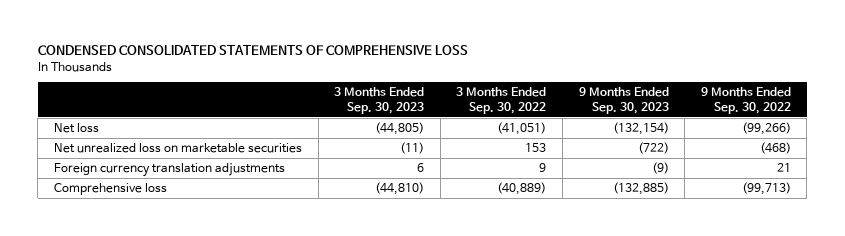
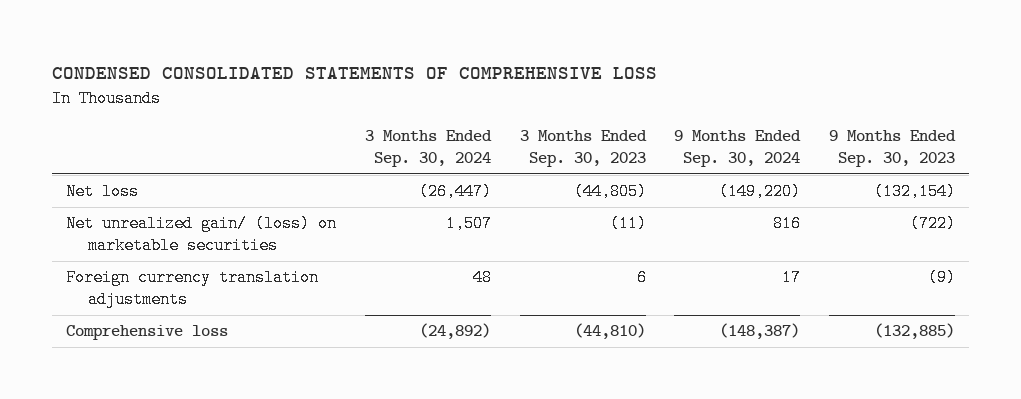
- | 3 Months Ended Sep. 30, 2023 | 3 Months Ended Sep. 30, 2022 | 9 Months Ended Sep. 30, 2023 | 9 Months Ended Sep. 30, 2022
+ | 3 Months Ended Sep. 30, 2024 | 3 Months Ended Sep. 30, 2023 | 9 Months Ended Sep. 30, 2024 | 9 Months Ended Sep. 30, 2023
- Net unrealized loss on marketable securities | (11) | 153 | (722) | (468)
+ Net unrealized gain/ (loss) on marketable securities | 1,507 | (11) | 816 | (722)

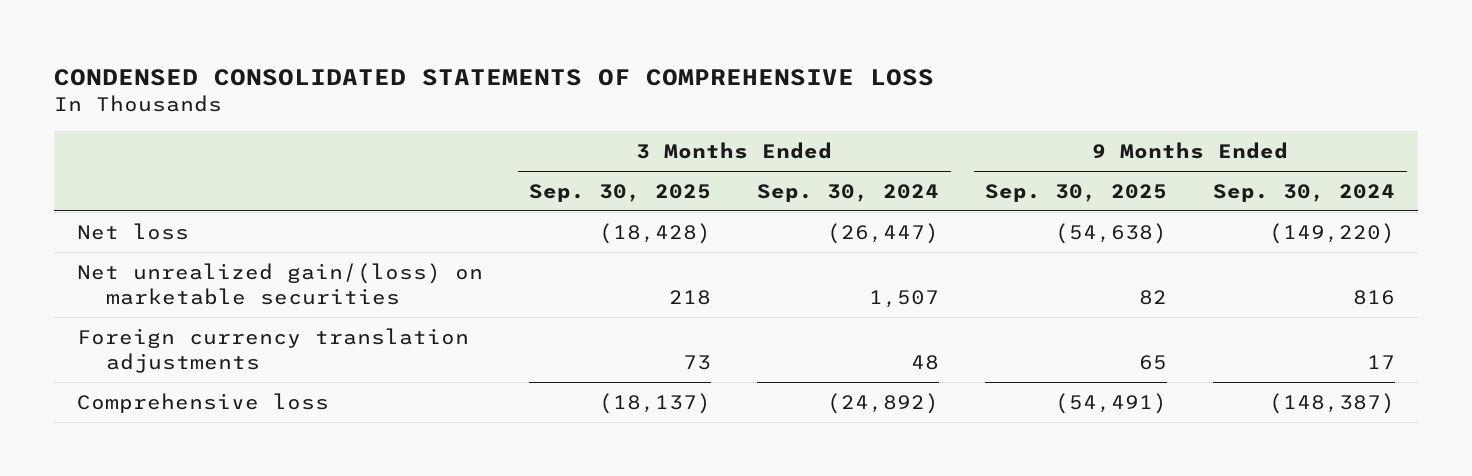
- | 3 Months Ended Sep. 30, 2024 | 3 Months Ended Sep. 30, 2023 | 9 Months Ended Sep. 30, 2024 | 9 Months Ended Sep. 30, 2023
+ | 3 Months Ended Sep. 30, 2025 | 3 Months Ended Sep. 30, 2024 | 9 Months Ended Sep. 30, 2025 | 9 Months Ended Sep. 30, 2024
- Net unrealized gain/ (loss) on marketable securities | 1,507 | (11) | 816 | (722)
+ Net unrealized gain/(loss) on marketable securities | 218 | 1,507 | 82 | 816

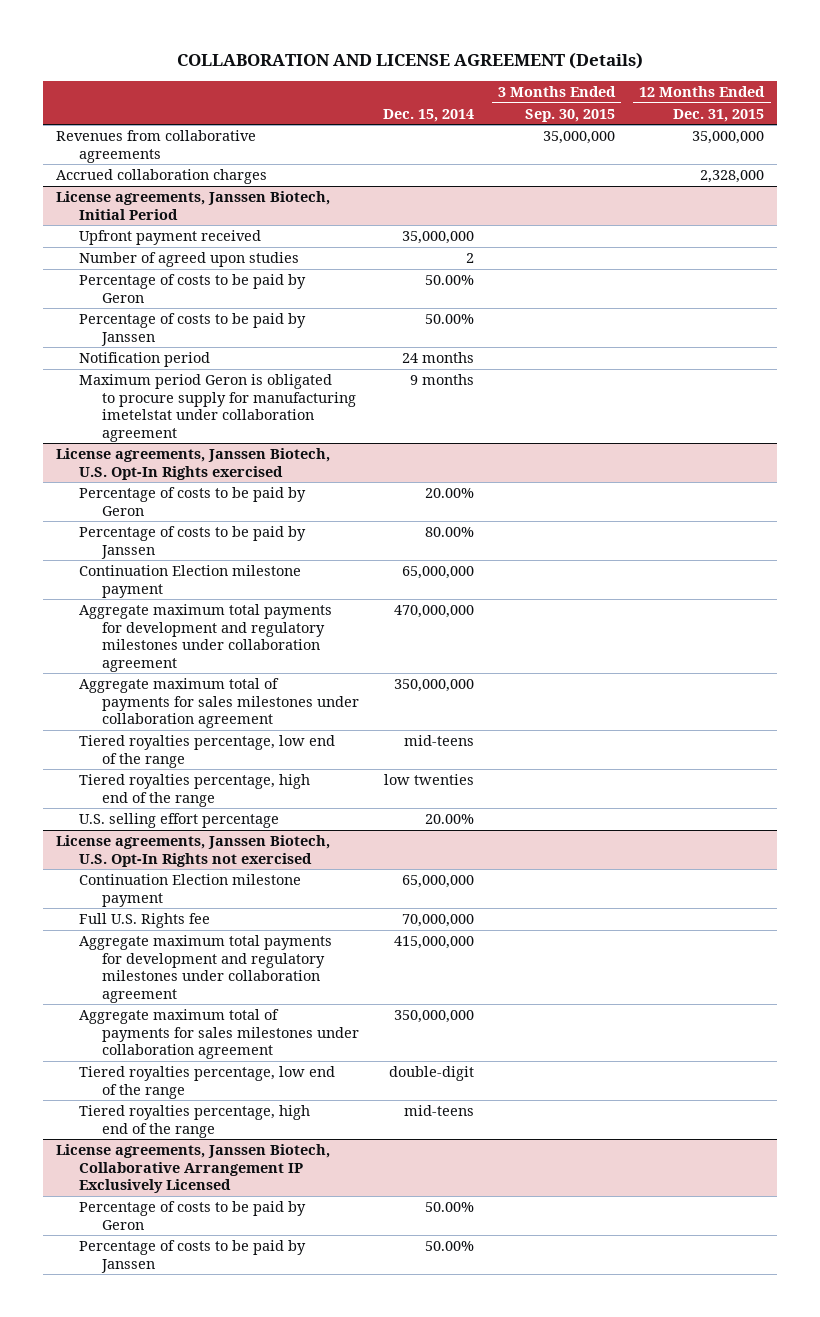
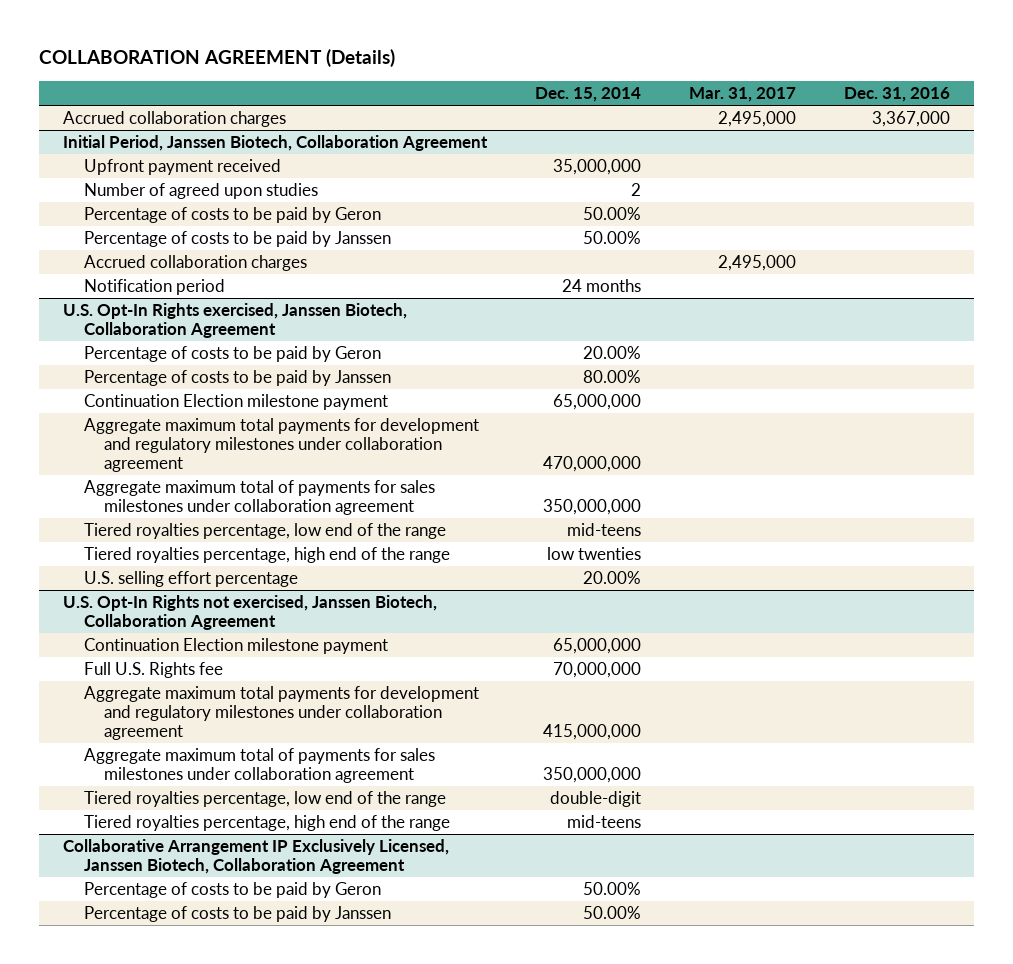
- COLLABORATION AND LICENSE AGREEMENT (Details)
+ COLLABORATION AGREEMENT (Details)
- | Dec. 15, 2014 | 3 Months Ended Sep. 30, 2015 | 12 Months Ended Dec. 31, 2015
+ | Dec. 15, 2014 | Mar. 31, 2017 | Dec. 31, 2016
- Revenues from collaborative agreements | | 35,000,000 | 35,000,000
- License agreements, Janssen Biotech, Initial Period
+ Initial Period, Janssen Biotech, Collaboration Agreement
+ Accrued collaboration charges | | 2,495,000 |
- Maximum period Geron is obligated to procure supply for manufacturing imetelstat under collaboration agreement | 9 months | |
- License agreements, Janssen Biotech, U.S. Opt-In Rights exercised
+ U.S. Opt-In Rights exercised, Janssen Biotech, Collaboration Agreement
- License agreements, Janssen Biotech, U.S. Opt-In Rights not exercised
+ U.S. Opt-In Rights not exercised, Janssen Biotech, Collaboration Agreement
- License agreements, Janssen Biotech, Collaborative Arrangement IP Exclusively Licensed
+ Collaborative Arrangement IP Exclusively Licensed, Janssen Biotech, Collaboration Agreement

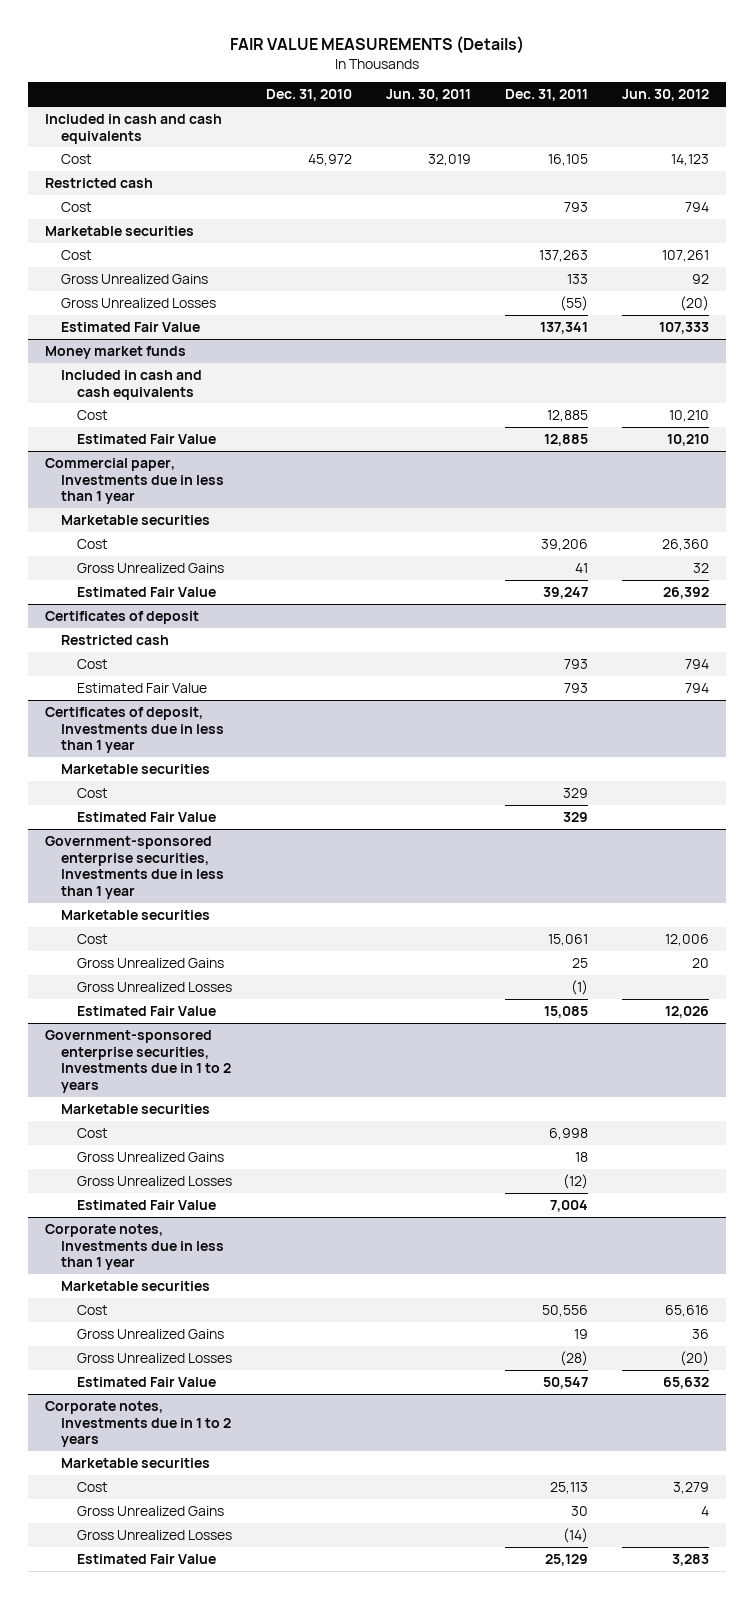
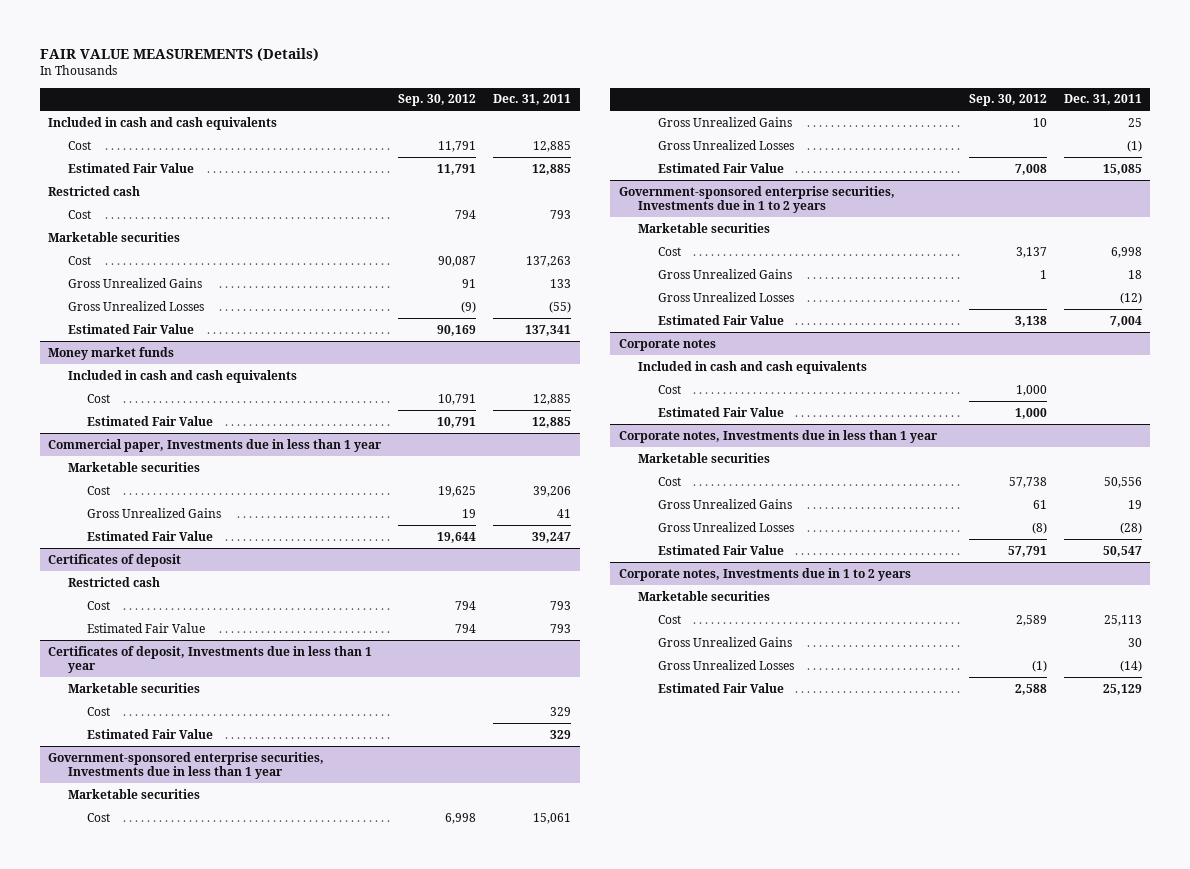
- | Dec. 31, 2010 | Jun. 30, 2011 | Dec. 31, 2011 | Jun. 30, 2012
+ | Sep. 30, 2012 | Dec. 31, 2011
- Cost | 45,972 | 32,019 | 16,105 | 14,123
+ Cost | 11,791 | 12,885
+ Estimated Fair Value | 11,791 | 12,885
+ Corporate notes
+ Included in cash and cash equivalents
+ Cost | 1,000 |
+ Estimated Fair Value | 1,000 |

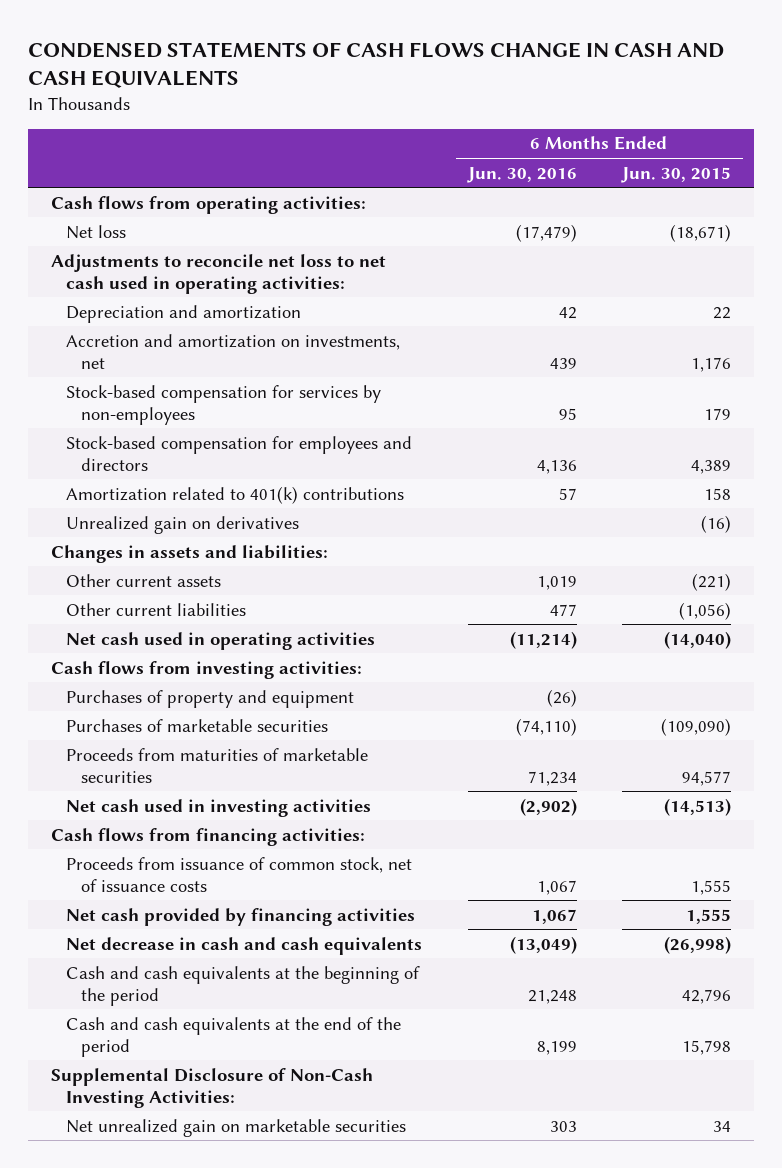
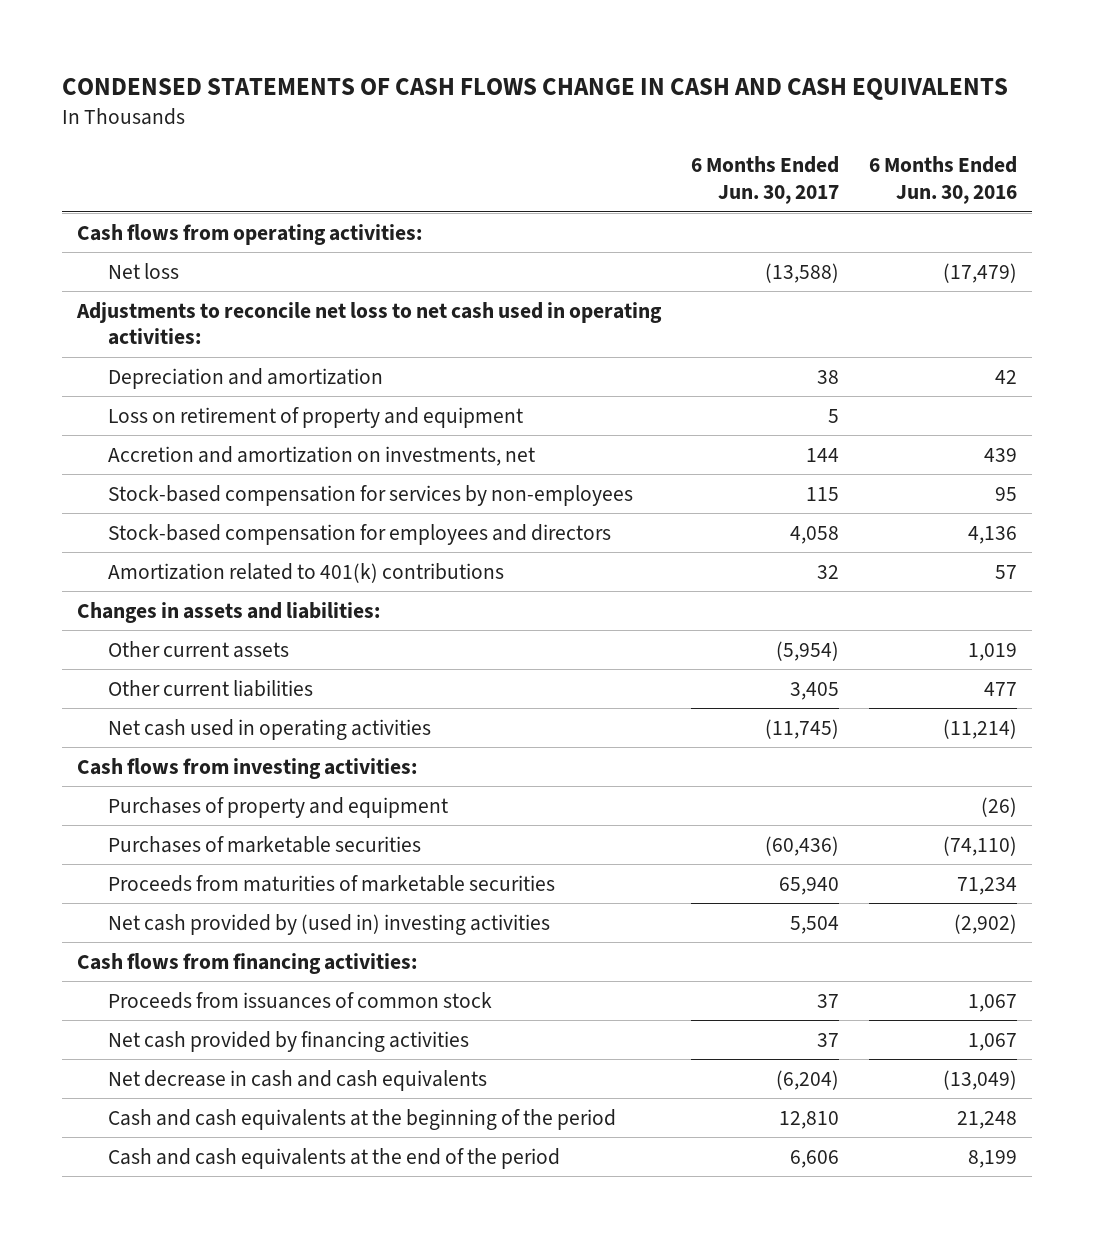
- | 6 Months Ended Jun. 30, 2016 | 6 Months Ended Jun. 30, 2015
+ | 6 Months Ended Jun. 30, 2017 | 6 Months Ended Jun. 30, 2016
+ Loss on retirement of property and equipment | 5 |
- Unrealized gain on derivatives | | (16)
- Net cash used in investing activities | (2,902) | (14,513)
+ Net cash provided by (used in) investing activities | 5,504 | (2,902)
- Proceeds from issuance of common stock, net of issuance costs | 1,067 | 1,555
+ Proceeds from issuances of common stock | 37 | 1,067
- Supplemental Disclosure of Non-Cash Investing Activities:
- Net unrealized gain on marketable securities | 303 | 34

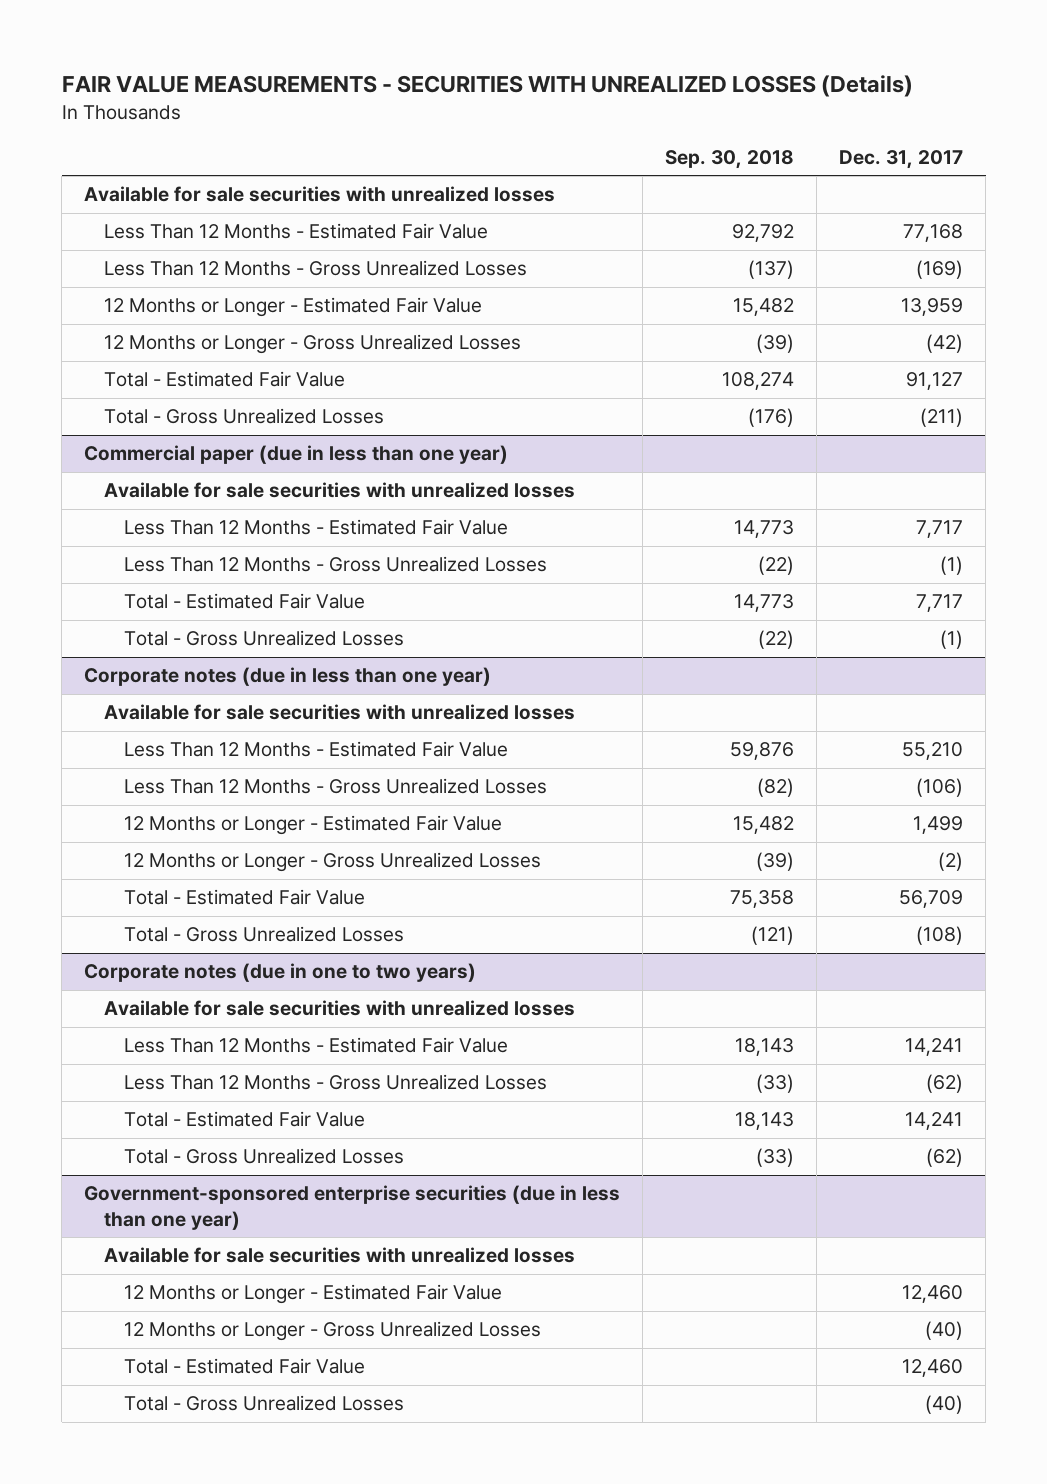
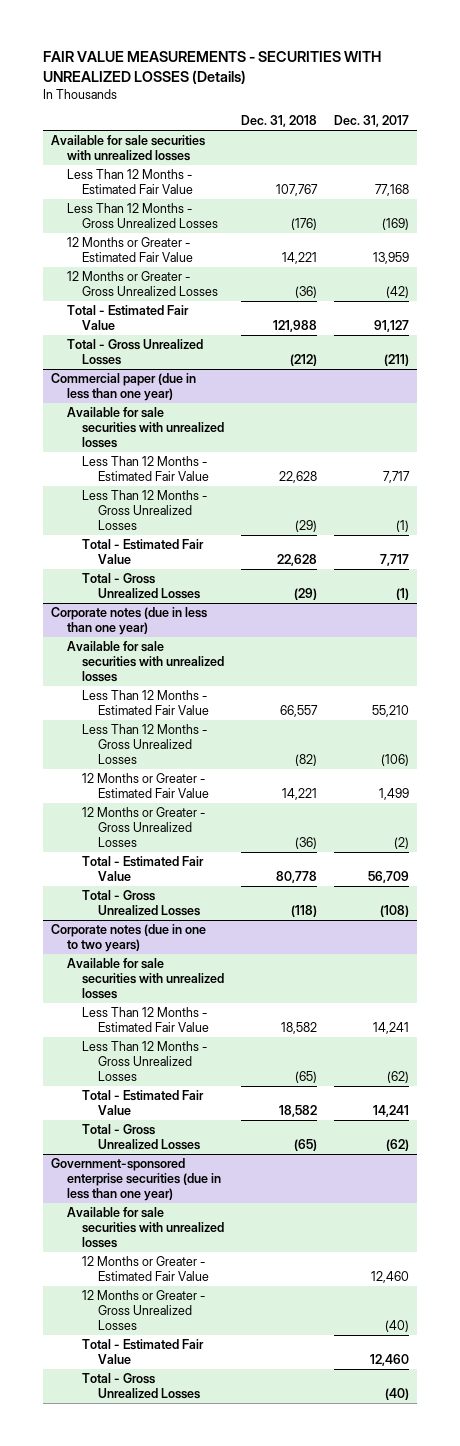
- | Sep. 30, 2018 | Dec. 31, 2017
+ | Dec. 31, 2018 | Dec. 31, 2017
- 12 Months or Longer - Estimated Fair Value | 15,482 | 13,959
- 12 Months or Longer - Gross Unrealized Losses | (39) | (42)
+ 12 Months or Greater - Estimated Fair Value | 14,221 | 13,959
+ 12 Months or Greater - Gross Unrealized Losses | (36) | (42)
@ Corporate notes (due in less than one year)
- 12 Months or Longer - Estimated Fair Value | 15,482 | 1,499
- 12 Months or Longer - Gross Unrealized Losses | (39) | (2)
+ 12 Months or Greater - Estimated Fair Value | 14,221 | 1,499
+ 12 Months or Greater - Gross Unrealized Losses | (36) | (2)
@ Government-sponsored enterprise securities (due in less than one year)
- 12 Months or Longer - Estimated Fair Value | | 12,460
- 12 Months or Longer - Gross Unrealized Losses | | (40)
+ 12 Months or Greater - Estimated Fair Value | | 12,460
+ 12 Months or Greater - Gross Unrealized Losses | | (40)

